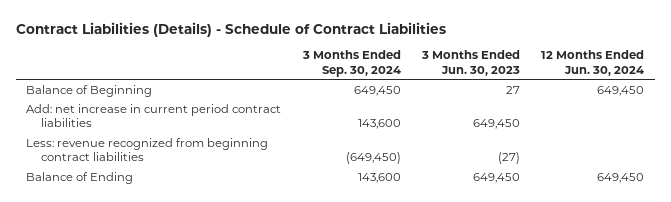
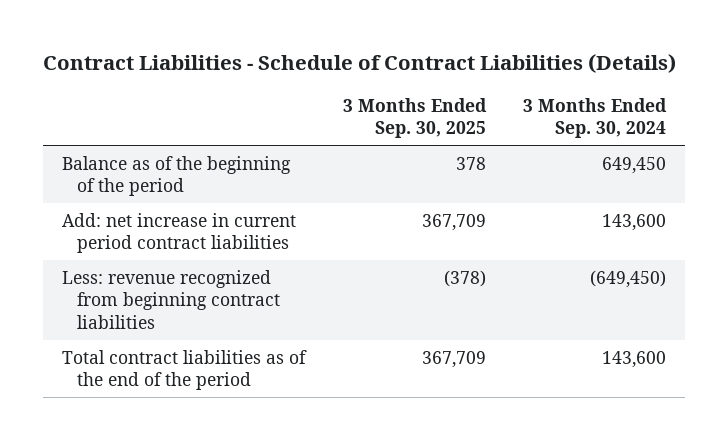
- Contract Liabilities (Details) - Schedule of Contract Liabilities
+ Contract Liabilities - Schedule of Contract Liabilities (Details)
- | 3 Months Ended Sep. 30, 2024 | 3 Months Ended Jun. 30, 2023 | 12 Months Ended Jun. 30, 2024
+ | 3 Months Ended Sep. 30, 2025 | 3 Months Ended Sep. 30, 2024
- Balance of Beginning | 649,450 | 27 | 649,450
+ Balance as of the beginning of the period | 378 | 649,450
- Balance of Ending | 143,600 | 649,450 | 649,450
+ Total contract liabilities as of the end of the period | 367,709 | 143,600

